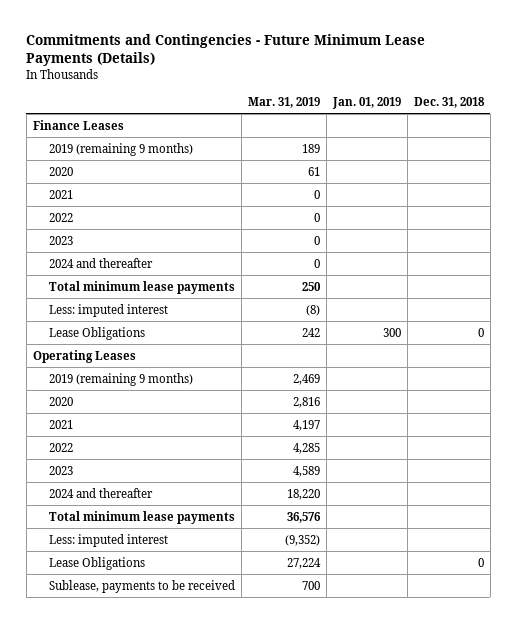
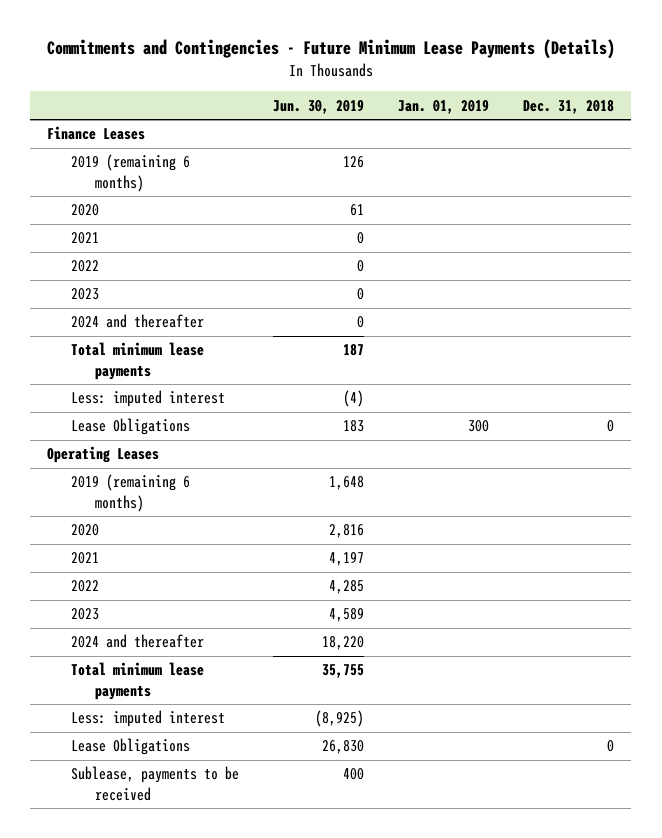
- | Mar. 31, 2019 | Jan. 01, 2019 | Dec. 31, 2018
+ | Jun. 30, 2019 | Jan. 01, 2019 | Dec. 31, 2018
- 2019 (remaining 9 months) | 189 | |
+ 2019 (remaining 6 months) | 126 | |
- 2019 (remaining 9 months) | 2,469 | |
+ 2019 (remaining 6 months) | 1,648 | |

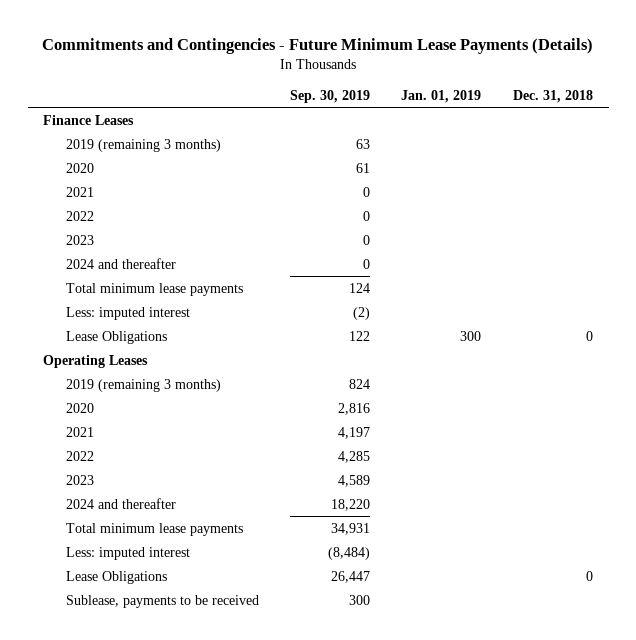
- | Jun. 30, 2019 | Jan. 01, 2019 | Dec. 31, 2018
+ | Sep. 30, 2019 | Jan. 01, 2019 | Dec. 31, 2018
- 2019 (remaining 6 months) | 126 | |
+ 2019 (remaining 3 months) | 63 | |
- 2019 (remaining 6 months) | 1,648 | |
+ 2019 (remaining 3 months) | 824 | |

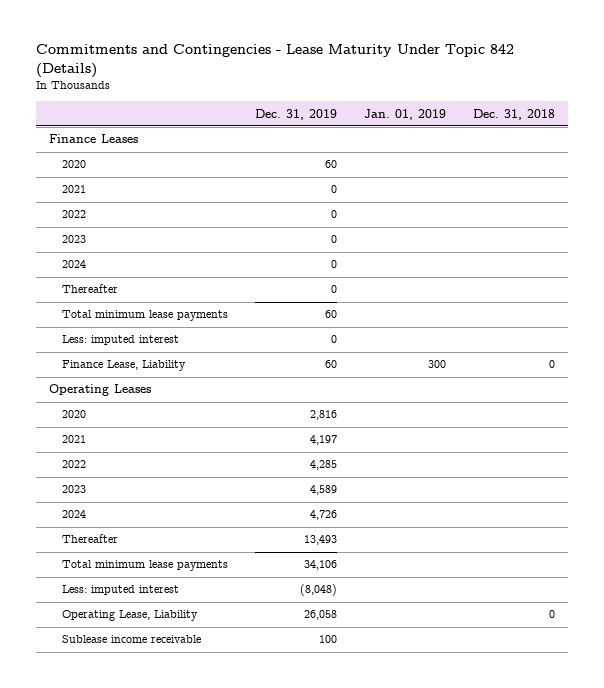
- Commitments and Contingencies - Future Minimum Lease Payments (Details)
+ Commitments and Contingencies - Lease Maturity Under Topic 842 (Details)
- | Sep. 30, 2019 | Jan. 01, 2019 | Dec. 31, 2018
+ | Dec. 31, 2019 | Jan. 01, 2019 | Dec. 31, 2018
- 2019 (remaining 3 months) | 63 | |
- 2024 and thereafter | 0 | |
+ 2024 | 0 | |
+ Thereafter | 0 | |
- Lease Obligations | 122 | 300 | 0
+ Finance Lease, Liability | 60 | 300 | 0
- 2019 (remaining 3 months) | 824 | |
- 2024 and thereafter | 18,220 | |
+ 2024 | 4,726 | |
+ Thereafter | 13,493 | |
- Lease Obligations | 26,447 | | 0
- Sublease, payments to be received | 300 | |
+ Operating Lease, Liability | 26,058 | | 0
+ Sublease income receivable | 100 | |

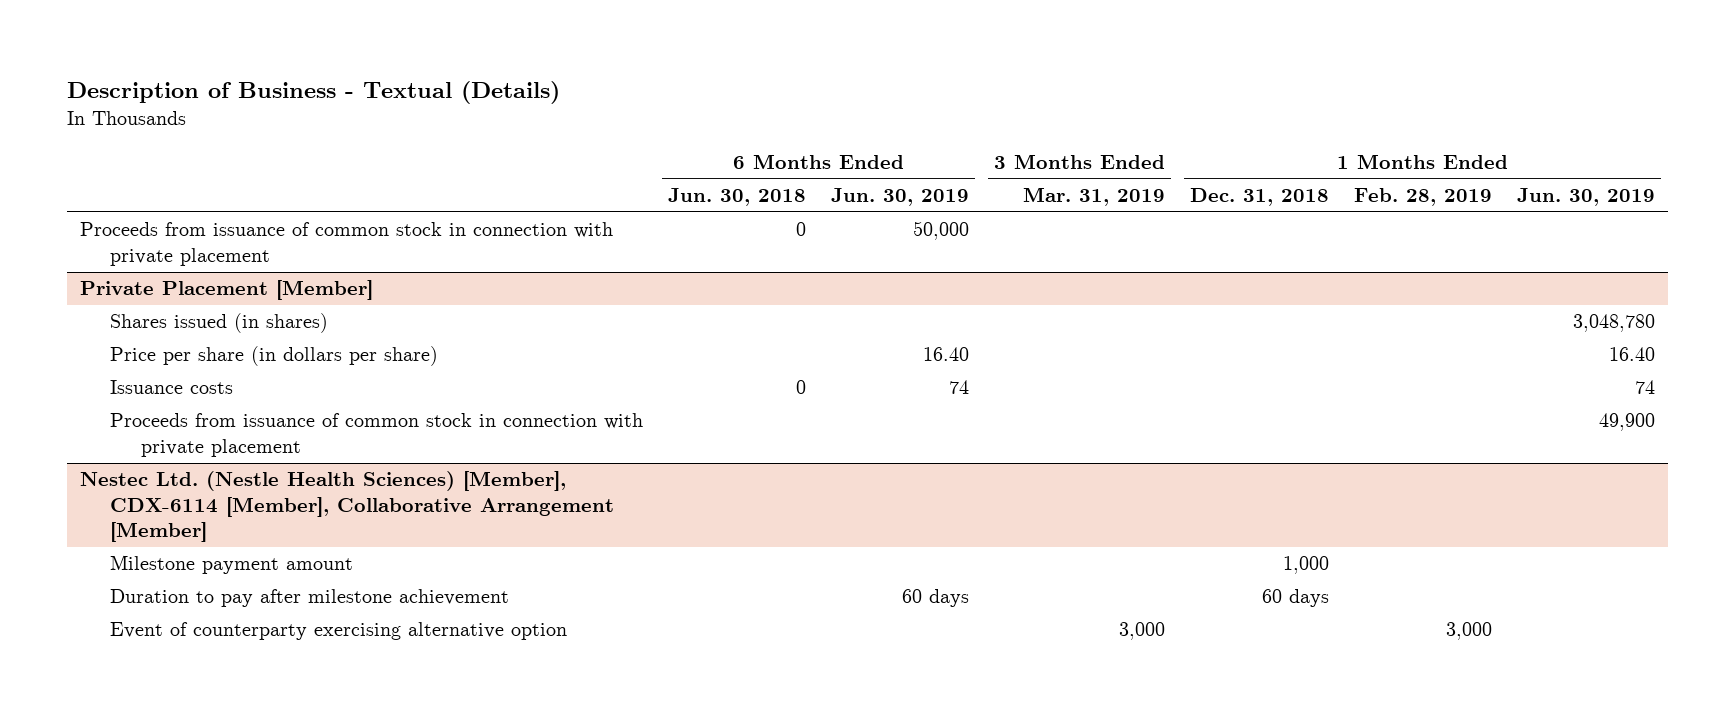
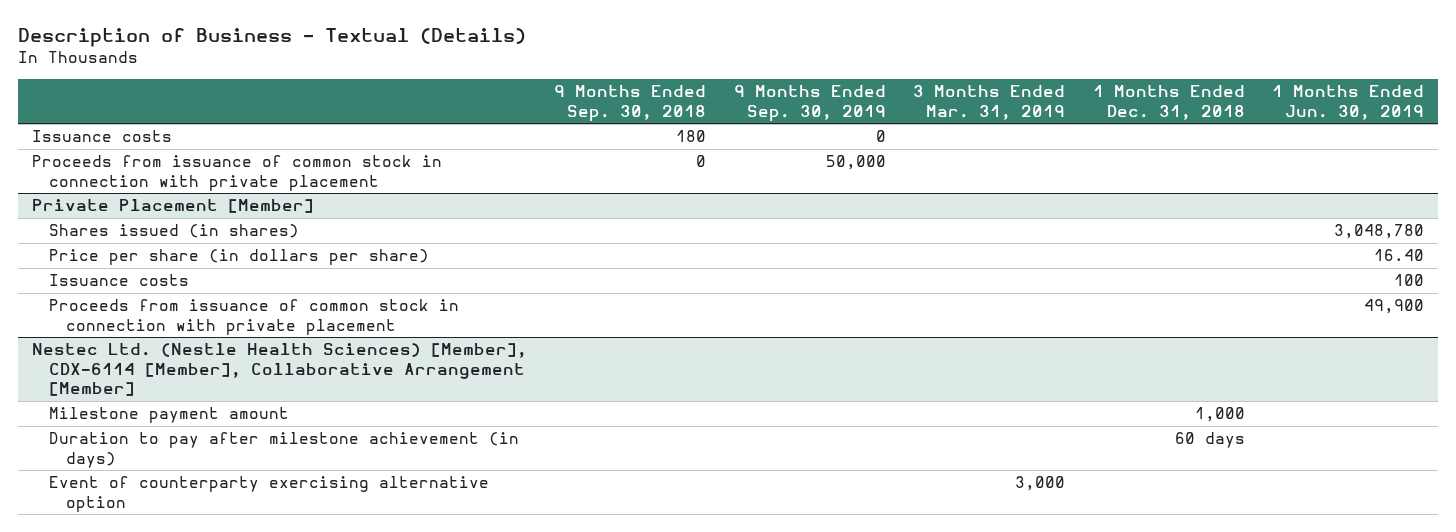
- | 6 Months Ended Jun. 30, 2018 | 6 Months Ended Jun. 30, 2019 | 3 Months Ended Mar. 31, 2019 | 1 Months Ended Dec. 31, 2018 | 1 Months Ended Feb. 28, 2019 | 1 Months Ended Jun. 30, 2019
+ | 9 Months Ended Sep. 30, 2018 | 9 Months Ended Sep. 30, 2019 | 3 Months Ended Mar. 31, 2019 | 1 Months Ended Dec. 31, 2018 | 1 Months Ended Jun. 30, 2019
+ Issuance costs | 180 | 0 | | |
@ Private Placement [Member]
- Issuance costs | 0 | 74 | | | | 74
+ Issuance costs | | | | | 100
@ Nestec Ltd. (Nestle Health Sciences) [Member], CDX-6114 [Member], Collaborative Arrangement [Member]
- Duration to pay after milestone achievement | | 60 days | | 60 days | |
+ Duration to pay after milestone achievement (in days) | | | | 60 days |

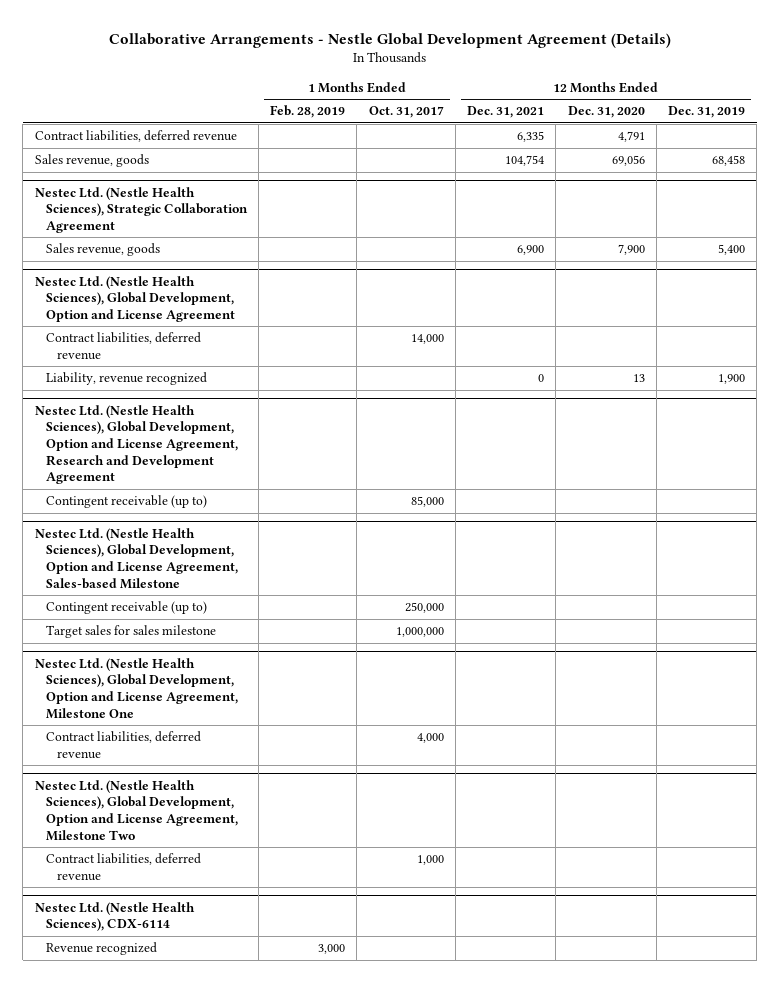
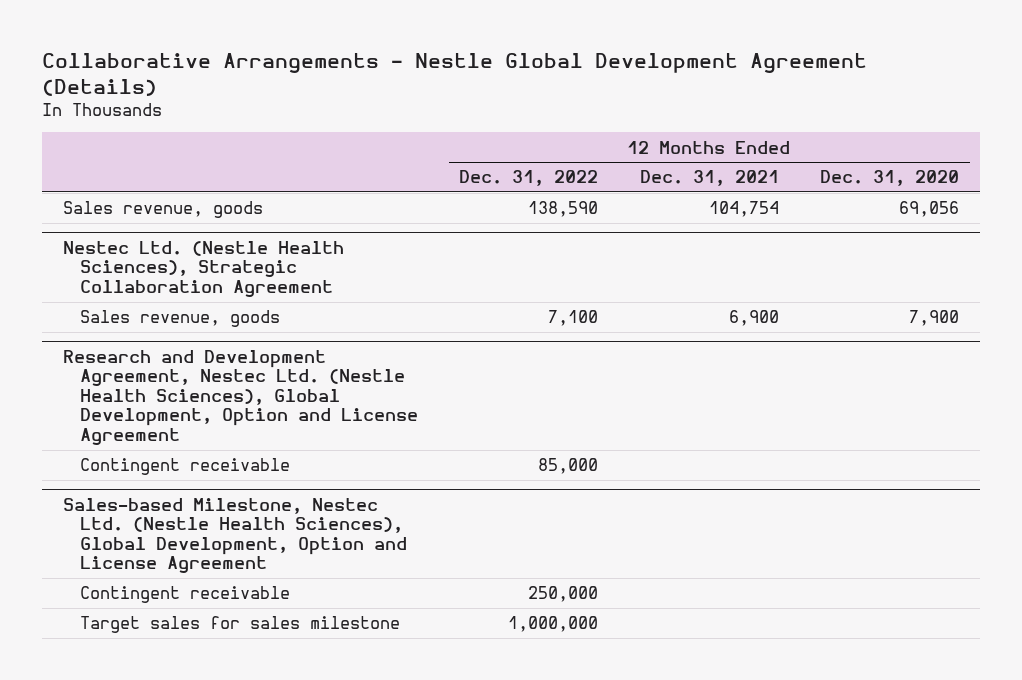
- | 1 Months Ended Feb. 28, 2019 | 1 Months Ended Oct. 31, 2017 | 12 Months Ended Dec. 31, 2021 | 12 Months Ended Dec. 31, 2020 | 12 Months Ended Dec. 31, 2019
+ | 12 Months Ended Dec. 31, 2022 | 12 Months Ended Dec. 31, 2021 | 12 Months Ended Dec. 31, 2020
- Contract liabilities, deferred revenue | | | 6,335 | 4,791 |
- Nestec Ltd. (Nestle Health Sciences), Global Development, Option and License Agreement
- Contract liabilities, deferred revenue | | 14,000 | | |
- Liability, revenue recognized | | | 0 | 13 | 1,900
- Nestec Ltd. (Nestle Health Sciences), Global Development, Option and License Agreement, Research and Development Agreement
- Contingent receivable (up to) | | 85,000 | | |
- Nestec Ltd. (Nestle Health Sciences), Global Development, Option and License Agreement, Sales-based Milestone
- Contingent receivable (up to) | | 250,000 | | |
+ Research and Development Agreement, Nestec Ltd. (Nestle Health Sciences), Global Development, Option and License Agreement
+ Contingent receivable | 85,000 | |
+ Sales-based Milestone, Nestec Ltd. (Nestle Health Sciences), Global Development, Option and License Agreement
+ Contingent receivable | 250,000 | |
- Nestec Ltd. (Nestle Health Sciences), Global Development, Option and License Agreement, Milestone One
- Contract liabilities, deferred revenue | | 4,000 | | |
- Nestec Ltd. (Nestle Health Sciences), Global Development, Option and License Agreement, Milestone Two
- Contract liabilities, deferred revenue | | 1,000 | | |
- Nestec Ltd. (Nestle Health Sciences), CDX-6114
- Revenue recognized | 3,000 | | | |

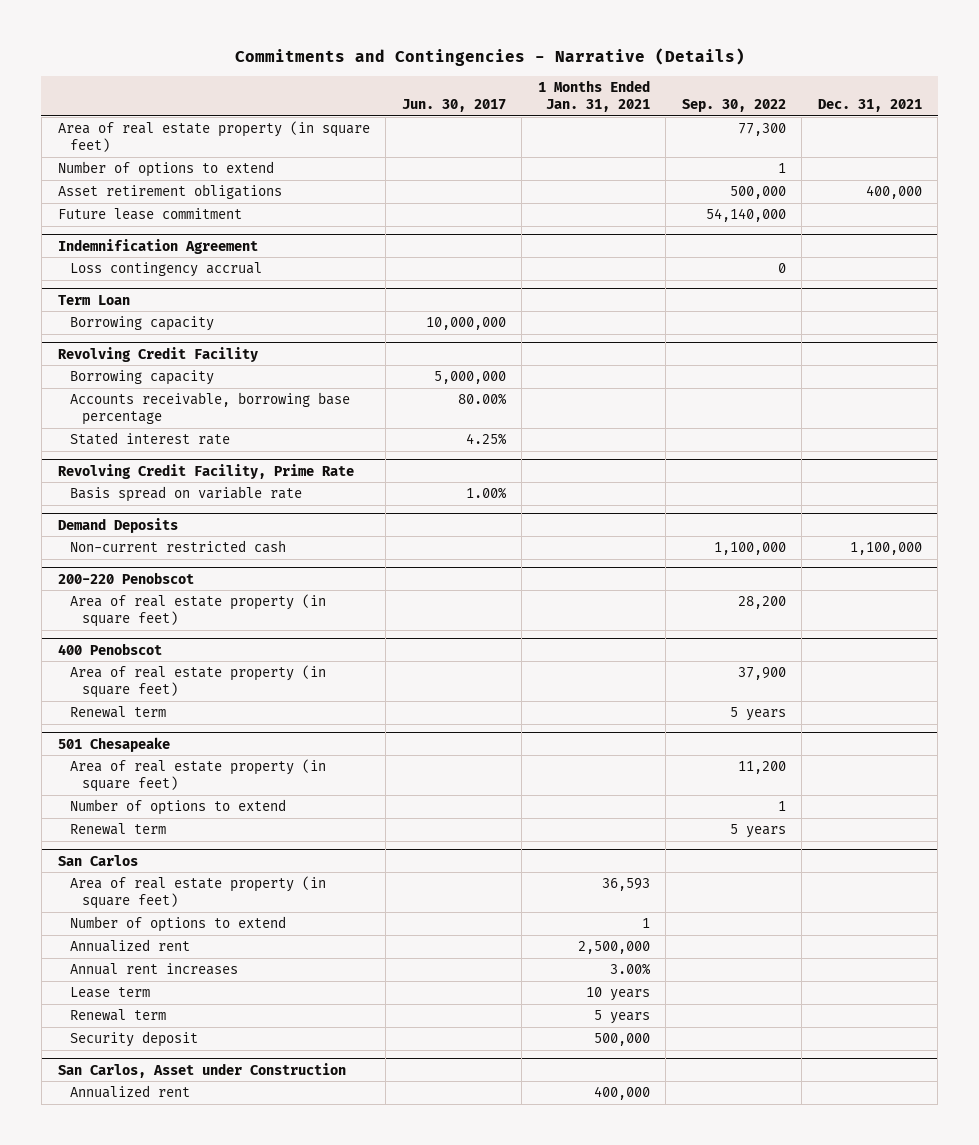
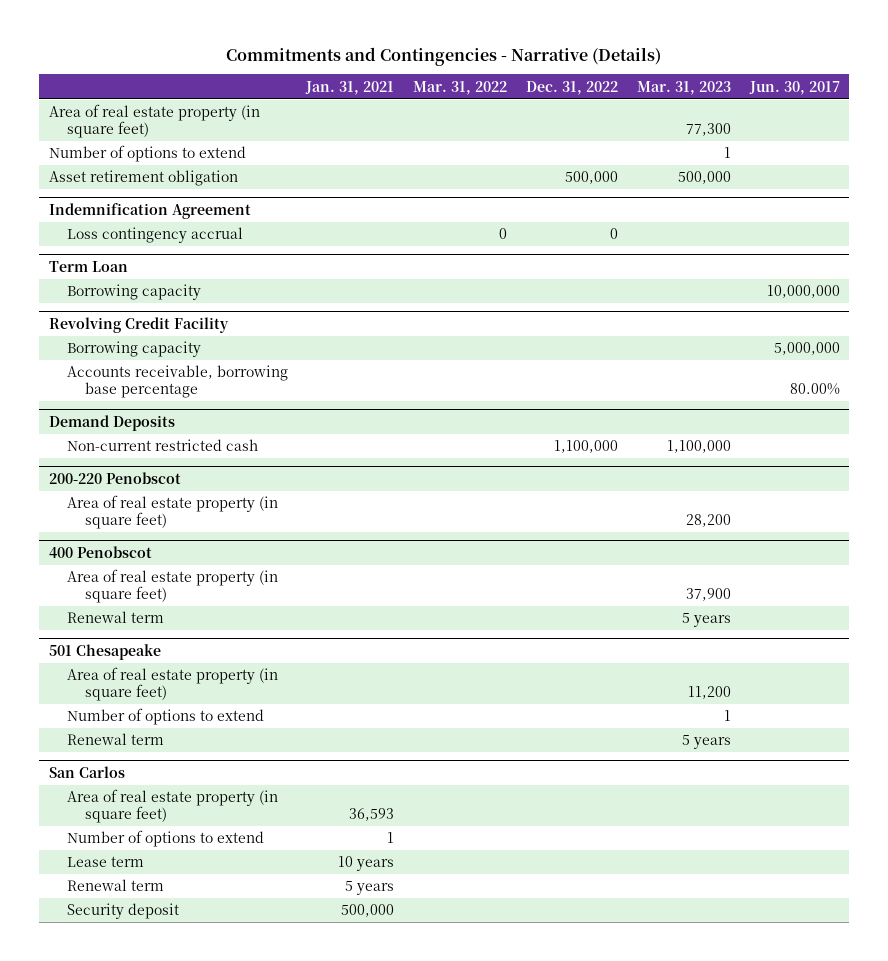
- | Jun. 30, 2017 | 1 Months Ended Jan. 31, 2021 | Sep. 30, 2022 | Dec. 31, 2021
+ | Jan. 31, 2021 | Mar. 31, 2022 | Dec. 31, 2022 | Mar. 31, 2023 | Jun. 30, 2017
- Asset retirement obligations | | | 500,000 | 400,000
- Future lease commitment | | | 54,140,000 |
+ Asset retirement obligation | | | 500,000 | 500,000 |
@ Revolving Credit Facility
- Stated interest rate | 4.25% | | |
- Revolving Credit Facility, Prime Rate
- Basis spread on variable rate | 1.00% | | |
@ San Carlos
- Annualized rent | | 2,500,000 | |
- Annual rent increases | | 3.00% | |
- San Carlos, Asset under Construction
- Annualized rent | | 400,000 | |

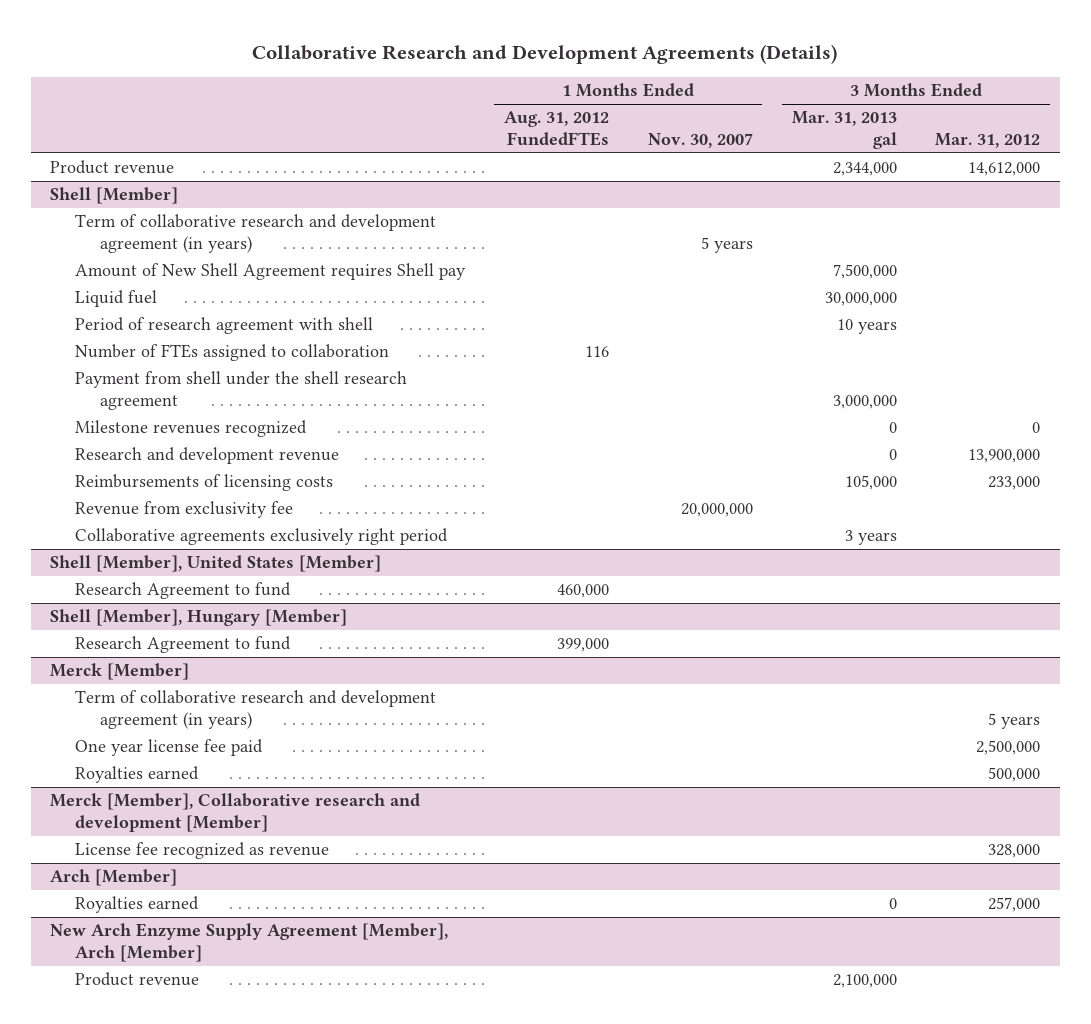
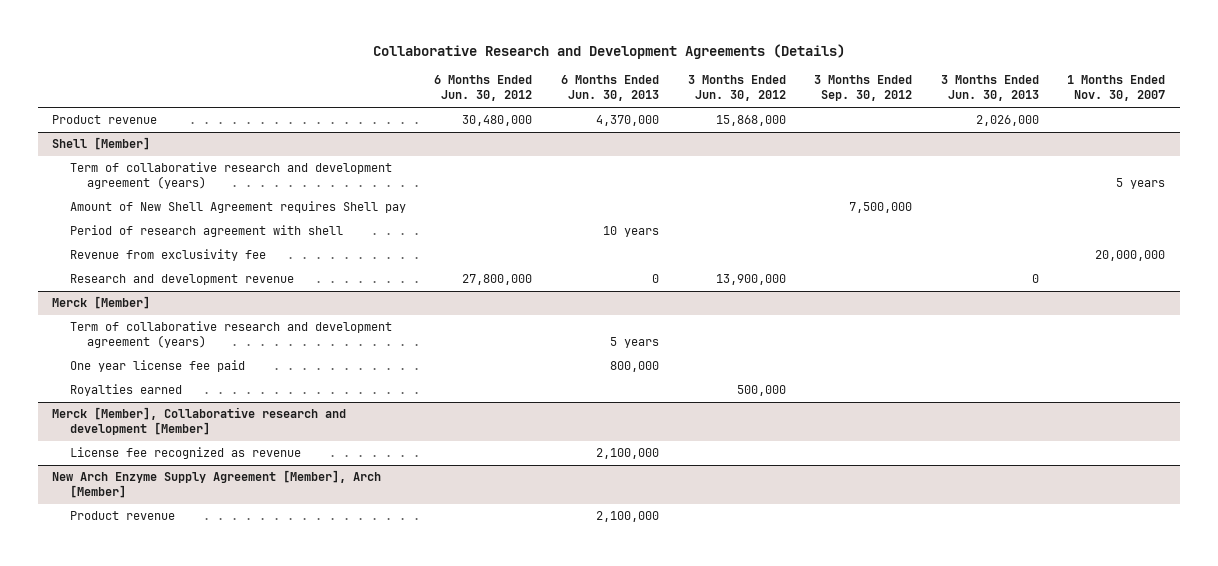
- | 1 Months Ended Aug. 31, 2012 FundedFTEs | 1 Months Ended Nov. 30, 2007 | 3 Months Ended Mar. 31, 2013 gal | 3 Months Ended Mar. 31, 2012
+ | 6 Months Ended Jun. 30, 2012 | 6 Months Ended Jun. 30, 2013 | 3 Months Ended Jun. 30, 2012 | 3 Months Ended Sep. 30, 2012 | 3 Months Ended Jun. 30, 2013 | 1 Months Ended Nov. 30, 2007
@ Shell [Member]
- Term of collaborative research and development agreement (in years) | | 5 years | |
+ Term of collaborative research and development agreement (years) | | | | | | 5 years
- Liquid fuel | | | 30,000,000 |
- Number of FTEs assigned to collaboration | 116 | | |
- Payment from shell under the shell research agreement | | | 3,000,000 |
- Milestone revenues recognized | | | 0 | 0
- Reimbursements of licensing costs | | | 105,000 | 233,000
- Collaborative agreements exclusively right period | | | 3 years |
- Shell [Member], United States [Member]
- Research Agreement to fund | 460,000 | | |
- Shell [Member], Hungary [Member]
- Research Agreement to fund | 399,000 | | |
@ Shell [Member]
moved down: Research and development revenue | 27,800,000 | 0 | 13,900,000 | | 0 |
@ Merck [Member]
- Term of collaborative research and development agreement (in years) | | | | 5 years
+ Term of collaborative research and development agreement (years) | | 5 years | | | |
- Arch [Member]
- Royalties earned | | | 0 | 257,000

